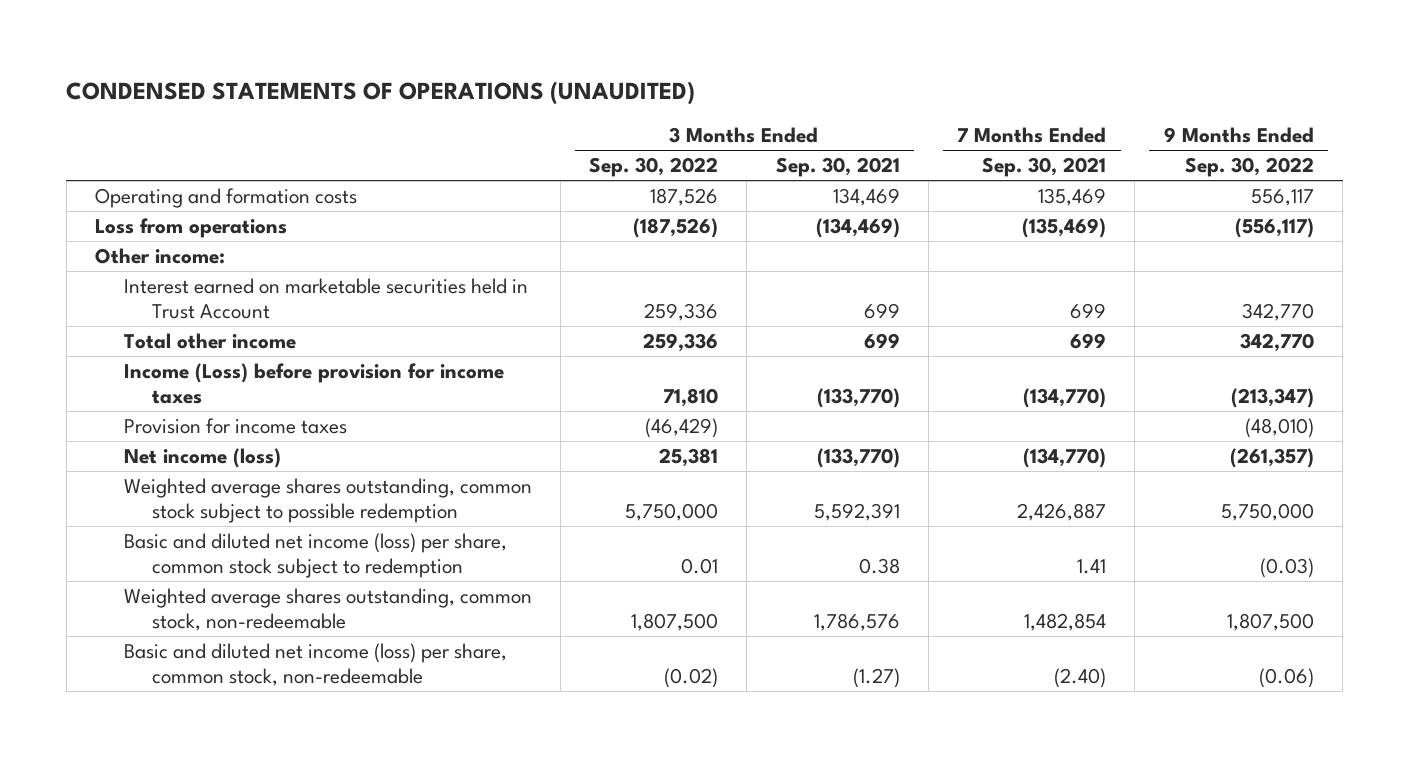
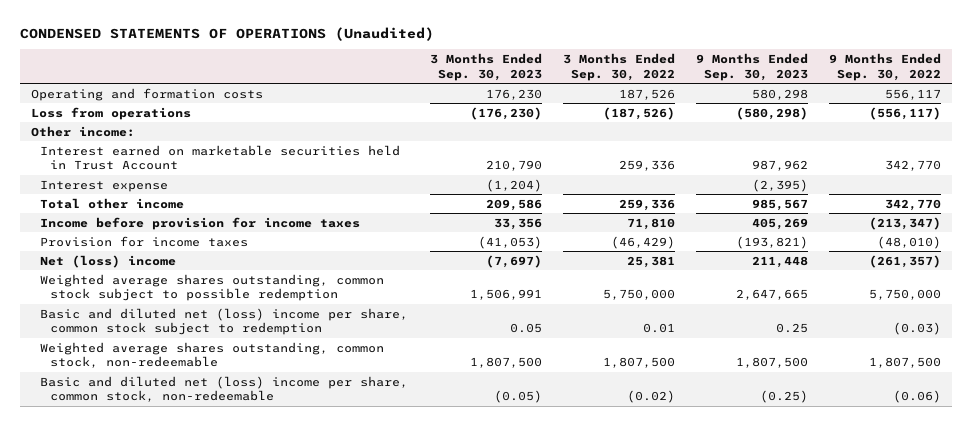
- CONDENSED STATEMENTS OF OPERATIONS (UNAUDITED)
+ CONDENSED STATEMENTS OF OPERATIONS (Unaudited)
- | 3 Months Ended Sep. 30, 2022 | 3 Months Ended Sep. 30, 2021 | 7 Months Ended Sep. 30, 2021 | 9 Months Ended Sep. 30, 2022
+ | 3 Months Ended Sep. 30, 2023 | 3 Months Ended Sep. 30, 2022 | 9 Months Ended Sep. 30, 2023 | 9 Months Ended Sep. 30, 2022
+ Interest expense | (1,204) | | (2,395) |
- Income (Loss) before provision for income taxes | 71,810 | (133,770) | (134,770) | (213,347)
+ Income before provision for income taxes | 33,356 | 71,810 | 405,269 | (213,347)
- Net income (loss) | 25,381 | (133,770) | (134,770) | (261,357)
+ Net (loss) income | (7,697) | 25,381 | 211,448 | (261,357)
- Basic and diluted net income (loss) per share, common stock subject to redemption | 0.01 | 0.38 | 1.41 | (0.03)
+ Basic and diluted net (loss) income per share, common stock subject to redemption | 0.05 | 0.01 | 0.25 | (0.03)
- Basic and diluted net income (loss) per share, common stock, non-redeemable | (0.02) | (1.27) | (2.40) | (0.06)
+ Basic and diluted net (loss) income per share, common stock, non-redeemable | (0.05) | (0.02) | (0.25) | (0.06)

